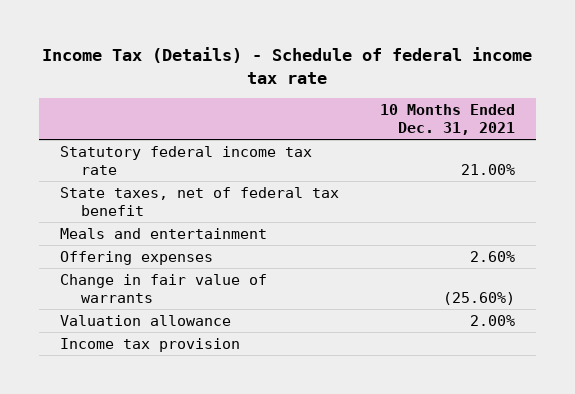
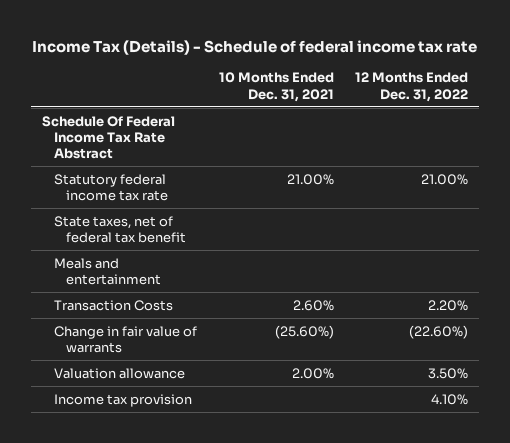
- | 10 Months Ended Dec. 31, 2021
+ | 10 Months Ended Dec. 31, 2021 | 12 Months Ended Dec. 31, 2022
+ Schedule Of Federal Income Tax Rate Abstract
- Offering expenses | 2.60%
+ Transaction Costs | 2.60% | 2.20%

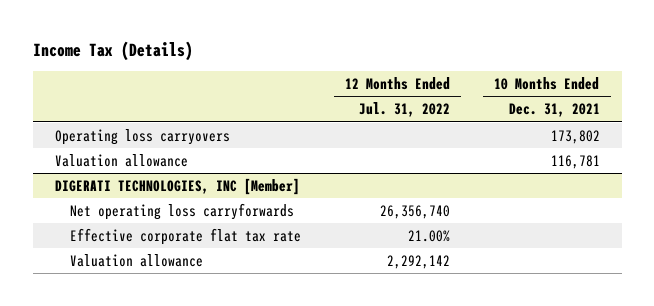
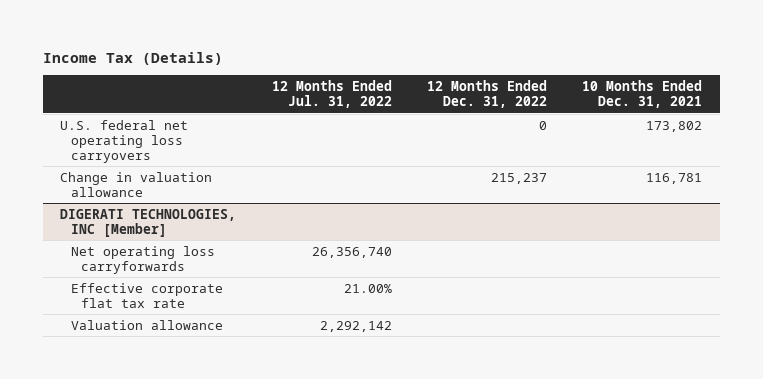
- | 12 Months Ended Jul. 31, 2022 | 10 Months Ended Dec. 31, 2021
+ | 12 Months Ended Jul. 31, 2022 | 12 Months Ended Dec. 31, 2022 | 10 Months Ended Dec. 31, 2021
- Operating loss carryovers | | 173,802
- Valuation allowance | | 116,781
+ U.S. federal net operating loss carryovers | | 0 | 173,802
+ Change in valuation allowance | | 215,237 | 116,781

